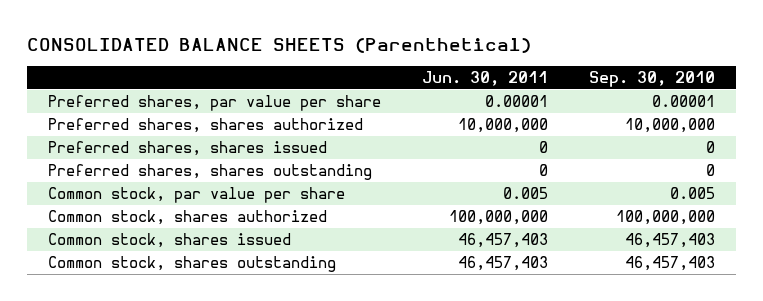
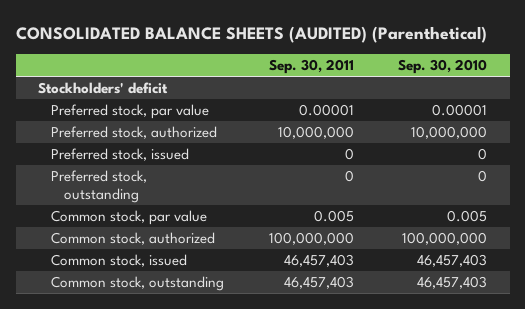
- CONSOLIDATED BALANCE SHEETS (Parenthetical)
+ CONSOLIDATED BALANCE SHEETS (AUDITED) (Parenthetical)
- | Jun. 30, 2011 | Sep. 30, 2010
+ | Sep. 30, 2011 | Sep. 30, 2010
- Preferred shares, par value per share | 0.00001 | 0.00001
- Preferred shares, shares authorized | 10,000,000 | 10,000,000
- Preferred shares, shares issued | 0 | 0
- Preferred shares, shares outstanding | 0 | 0
- Common stock, par value per share | 0.005 | 0.005
- Common stock, shares authorized | 100,000,000 | 100,000,000
- Common stock, shares issued | 46,457,403 | 46,457,403
- Common stock, shares outstanding | 46,457,403 | 46,457,403
+ Stockholders' deficit
+ Preferred stock, par value | 0.00001 | 0.00001
+ Preferred stock, authorized | 10,000,000 | 10,000,000
+ Preferred stock, issued | 0 | 0
+ Preferred stock, outstanding | 0 | 0
+ Common stock, par value | 0.005 | 0.005
+ Common stock, authorized | 100,000,000 | 100,000,000
+ Common stock, issued | 46,457,403 | 46,457,403
+ Common stock, outstanding | 46,457,403 | 46,457,403

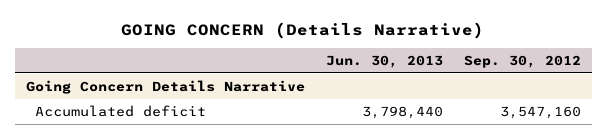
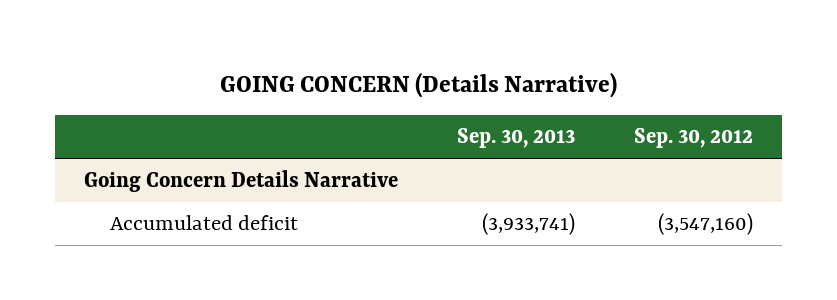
- | Jun. 30, 2013 | Sep. 30, 2012
+ | Sep. 30, 2013 | Sep. 30, 2012
- Accumulated deficit | 3,798,440 | 3,547,160
+ Accumulated deficit | (3,933,741) | (3,547,160)

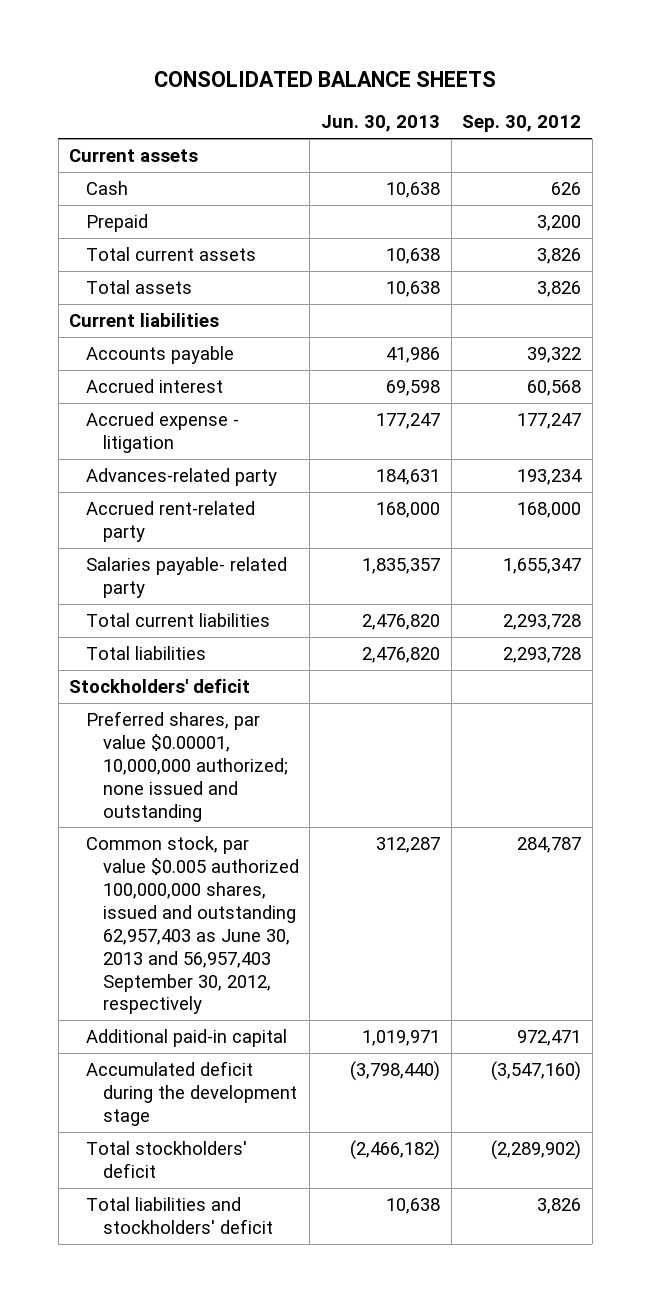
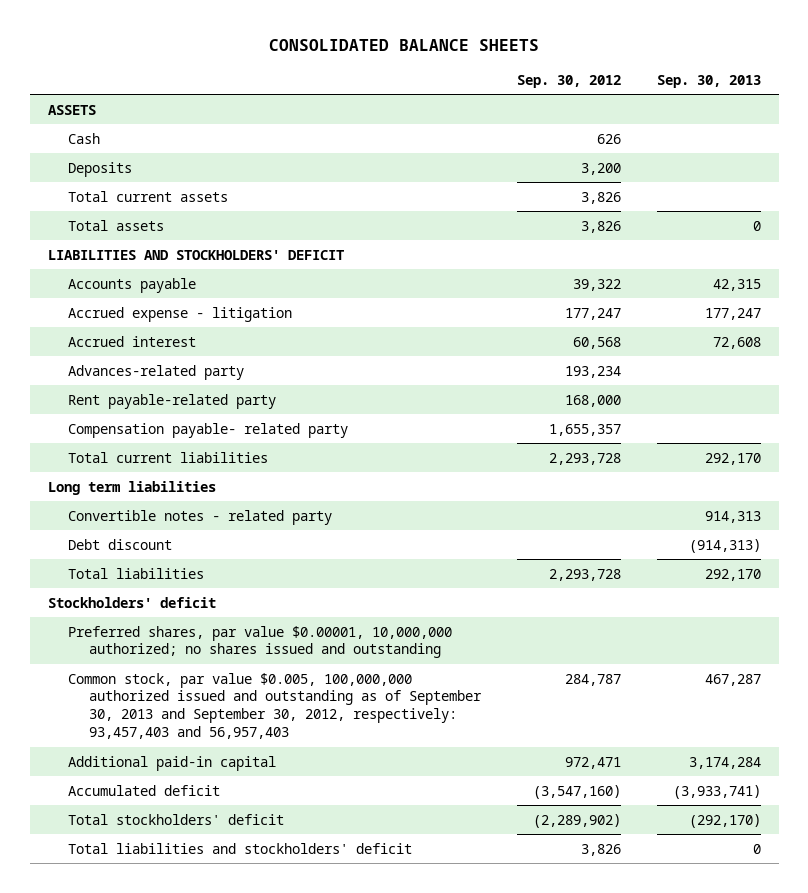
- | Jun. 30, 2013 | Sep. 30, 2012
+ | Sep. 30, 2012 | Sep. 30, 2013
- Current assets
+ ASSETS
- Prepaid | | 3,200
+ Deposits | 3,200 |
- Current liabilities
+ LIABILITIES AND STOCKHOLDERS' DEFICIT
moved down: Accrued interest | 60,568 | 72,608
- Accrued rent-related party | 168,000 | 168,000
- Salaries payable- related party | 1,835,357 | 1,655,347
+ Rent payable-related party | 168,000 |
+ Compensation payable- related party | 1,655,357 |
+ Long term liabilities
+ Convertible notes - related party | | 914,313
+ Debt discount | | (914,313)
- Preferred shares, par value $0.00001, 10,000,000 authorized; none issued and outstanding
- Common stock, par value $0.005 authorized 100,000,000 shares, issued and outstanding 62,957,403 as June 30, 2013 and 56,957,403 September 30, 2012, respectively | 312,287 | 284,787
+ Preferred shares, par value $0.00001, 10,000,000 authorized; no shares issued and outstanding
+ Common stock, par value $0.005, 100,000,000 authorized issued and outstanding as of September 30, 2013 and September 30, 2012, respectively: 93,457,403 and 56,957,403 | 284,787 | 467,287
- Accumulated deficit during the development stage | (3,798,440) | (3,547,160)
+ Accumulated deficit | (3,547,160) | (3,933,741)

